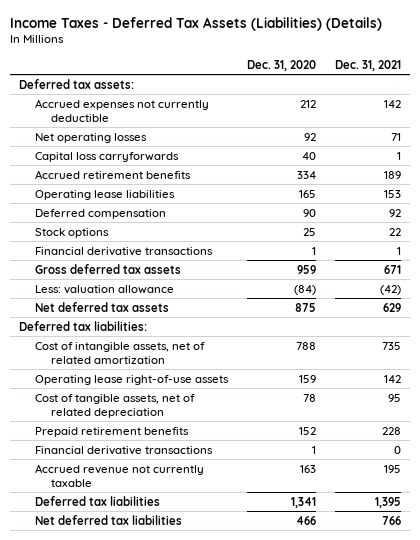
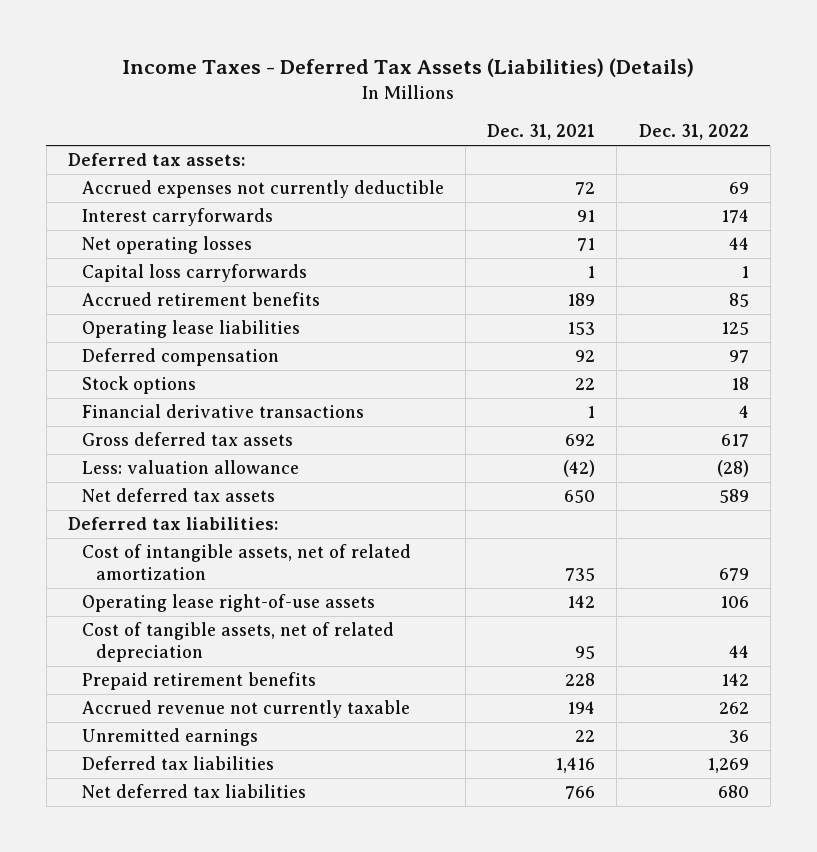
- | Dec. 31, 2020 | Dec. 31, 2021
+ | Dec. 31, 2021 | Dec. 31, 2022
- Accrued expenses not currently deductible | 212 | 142
+ Accrued expenses not currently deductible | 72 | 69
+ Interest carryforwards | 91 | 174
- Gross deferred tax assets | 959 | 671
+ Gross deferred tax assets | 692 | 617
- Net deferred tax assets | 875 | 629
+ Net deferred tax assets | 650 | 589
- Financial derivative transactions | 1 | 0
- Accrued revenue not currently taxable | 163 | 195
- Deferred tax liabilities | 1,341 | 1,395
+ Accrued revenue not currently taxable | 194 | 262
+ Unremitted earnings | 22 | 36
+ Deferred tax liabilities | 1,416 | 1,269

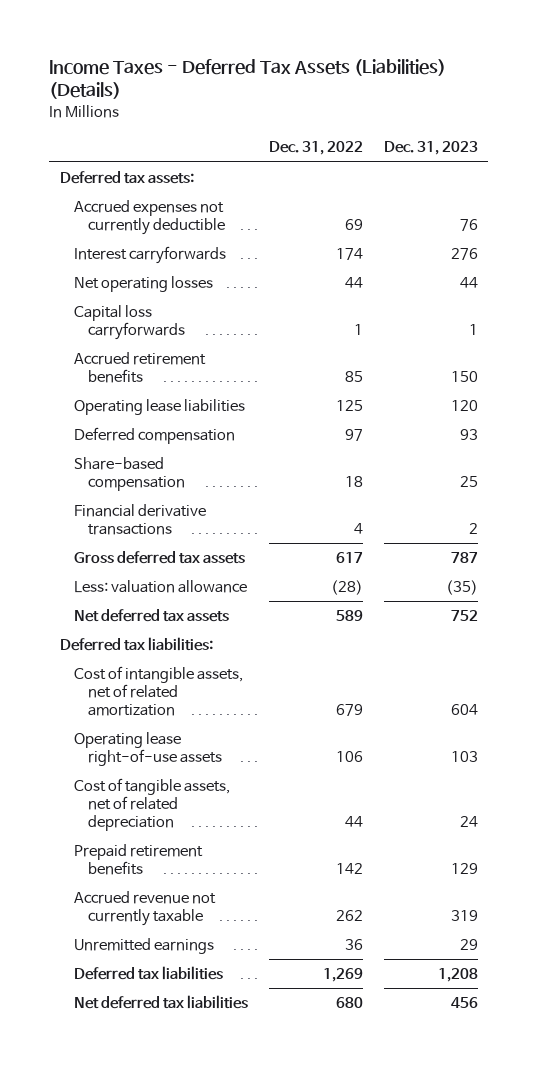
- | Dec. 31, 2021 | Dec. 31, 2022
+ | Dec. 31, 2022 | Dec. 31, 2023
- Stock options | 22 | 18
+ Share-based compensation | 18 | 25

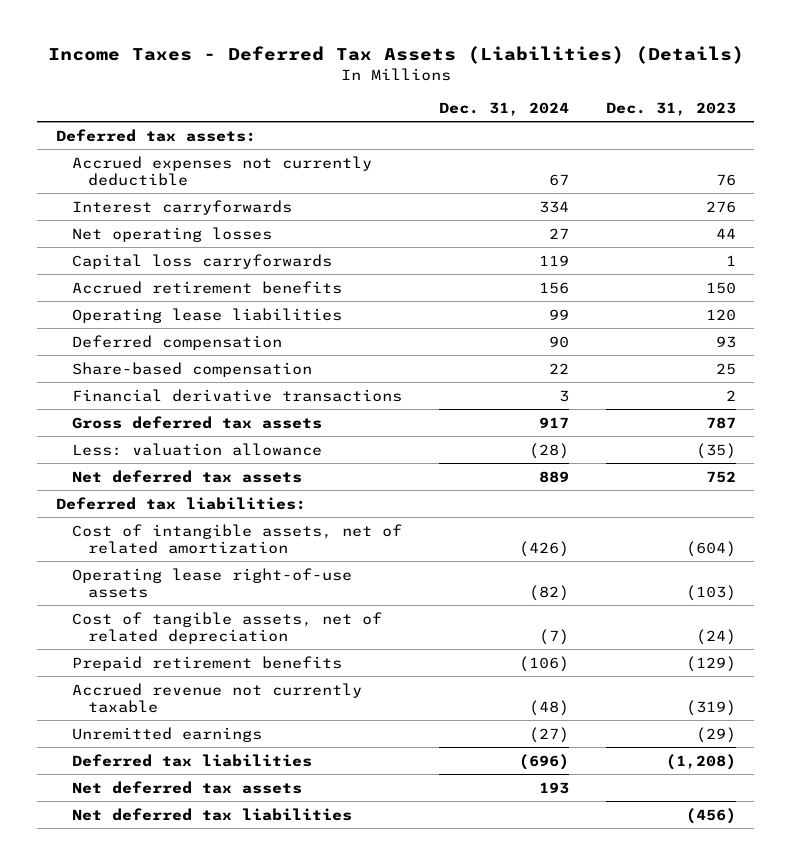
- | Dec. 31, 2022 | Dec. 31, 2023
+ | Dec. 31, 2024 | Dec. 31, 2023
- Cost of intangible assets, net of related amortization | 679 | 604
- Operating lease right-of-use assets | 106 | 103
- Cost of tangible assets, net of related depreciation | 44 | 24
- Prepaid retirement benefits | 142 | 129
- Accrued revenue not currently taxable | 262 | 319
- Unremitted earnings | 36 | 29
- Deferred tax liabilities | 1,269 | 1,208
- Net deferred tax liabilities | 680 | 456
+ Cost of intangible assets, net of related amortization | (426) | (604)
+ Operating lease right-of-use assets | (82) | (103)
+ Cost of tangible assets, net of related depreciation | (7) | (24)
+ Prepaid retirement benefits | (106) | (129)
+ Accrued revenue not currently taxable | (48) | (319)
+ Unremitted earnings | (27) | (29)
+ Deferred tax liabilities | (696) | (1,208)
+ Net deferred tax assets | 193 |
+ Net deferred tax liabilities | | (456)

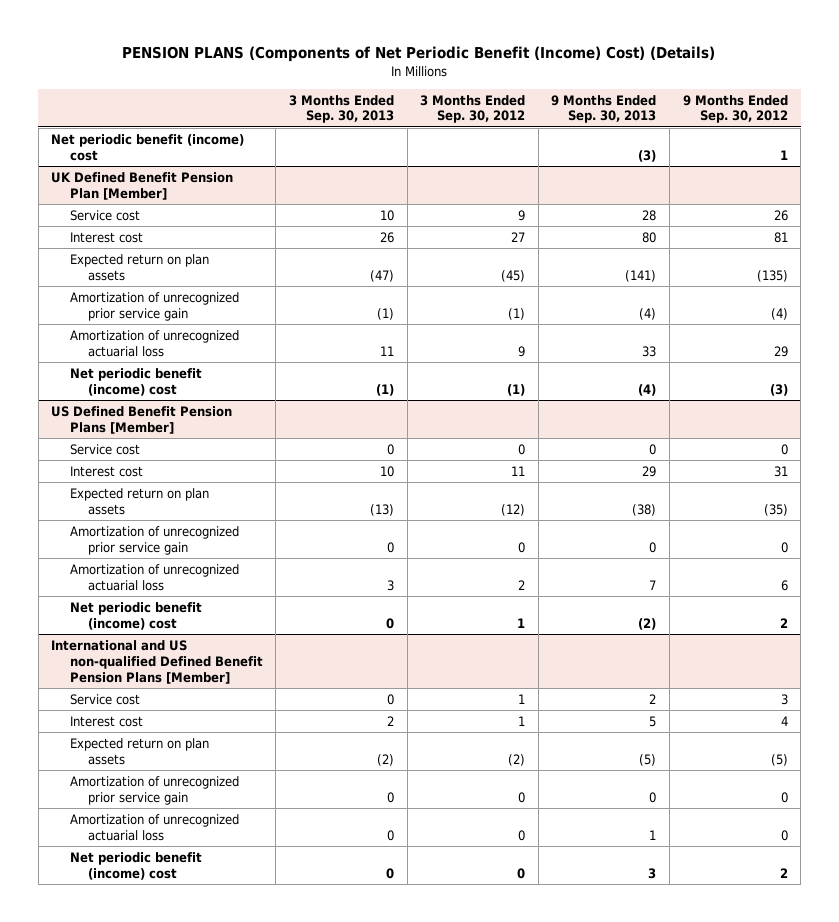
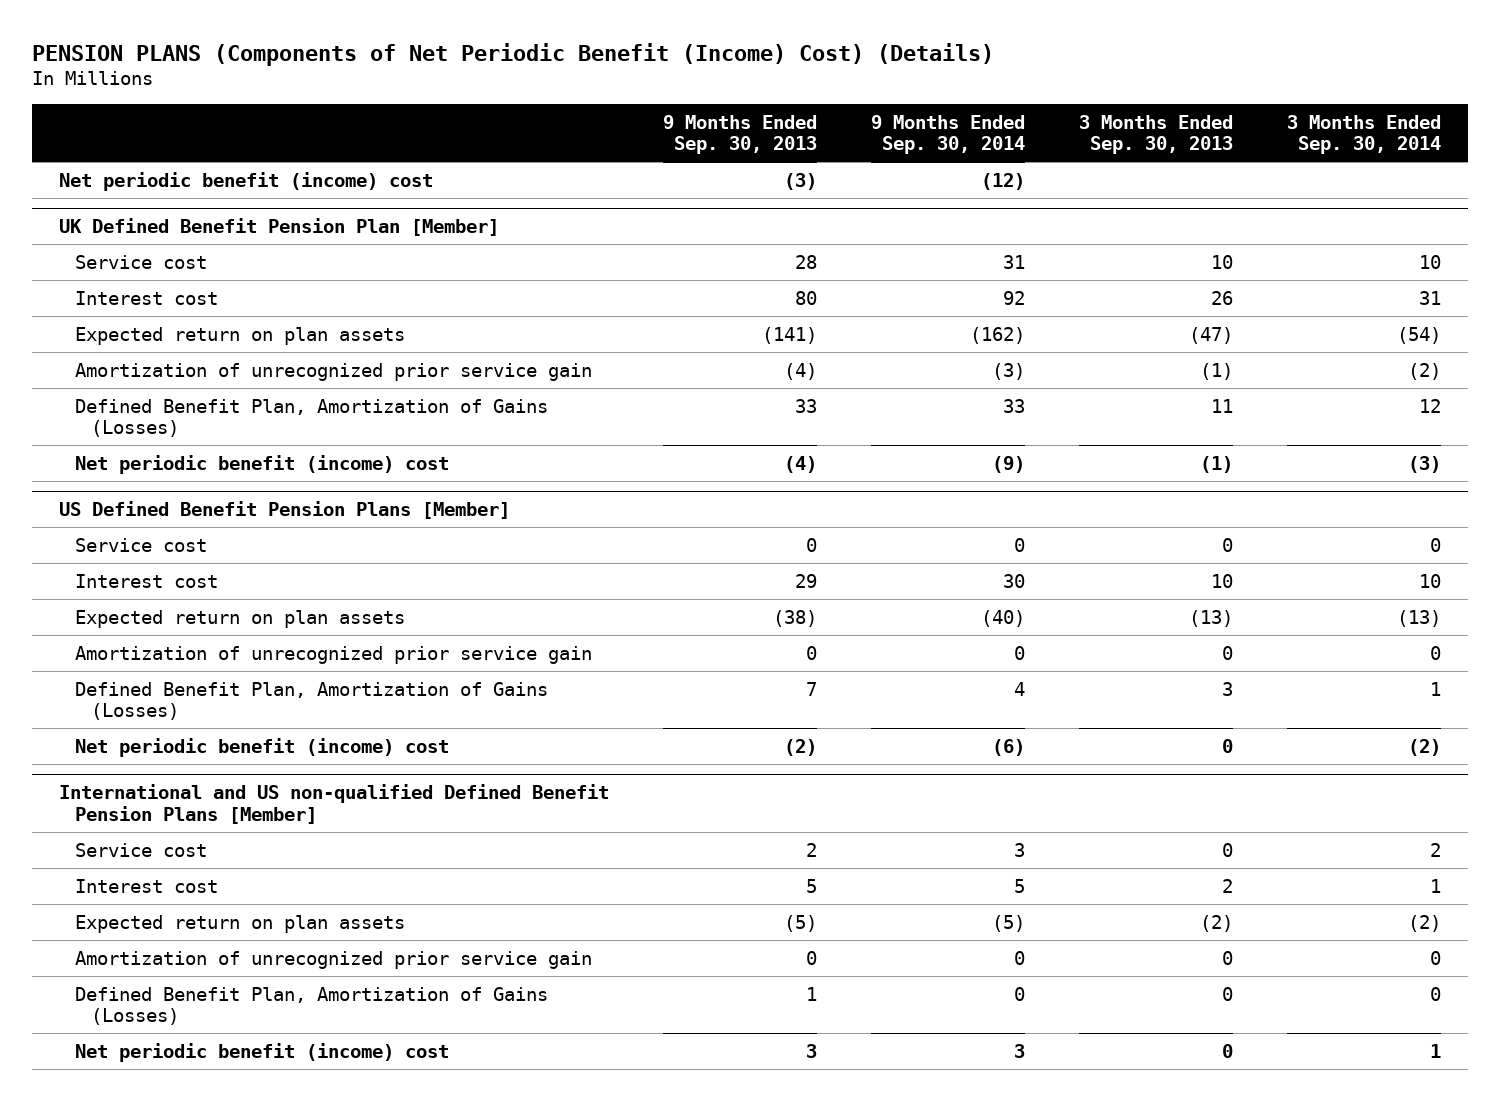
- | 3 Months Ended Sep. 30, 2013 | 3 Months Ended Sep. 30, 2012 | 9 Months Ended Sep. 30, 2013 | 9 Months Ended Sep. 30, 2012
+ | 9 Months Ended Sep. 30, 2013 | 9 Months Ended Sep. 30, 2014 | 3 Months Ended Sep. 30, 2013 | 3 Months Ended Sep. 30, 2014
@ UK Defined Benefit Pension Plan [Member]
- Amortization of unrecognized actuarial loss | 11 | 9 | 33 | 29
+ Defined Benefit Plan, Amortization of Gains (Losses) | 33 | 33 | 11 | 12
@ US Defined Benefit Pension Plans [Member]
- Amortization of unrecognized actuarial loss | 3 | 2 | 7 | 6
+ Defined Benefit Plan, Amortization of Gains (Losses) | 7 | 4 | 3 | 1
@ International and US non-qualified Defined Benefit Pension Plans [Member]
- Amortization of unrecognized actuarial loss | 0 | 0 | 1 | 0
+ Defined Benefit Plan, Amortization of Gains (Losses) | 1 | 0 | 0 | 0

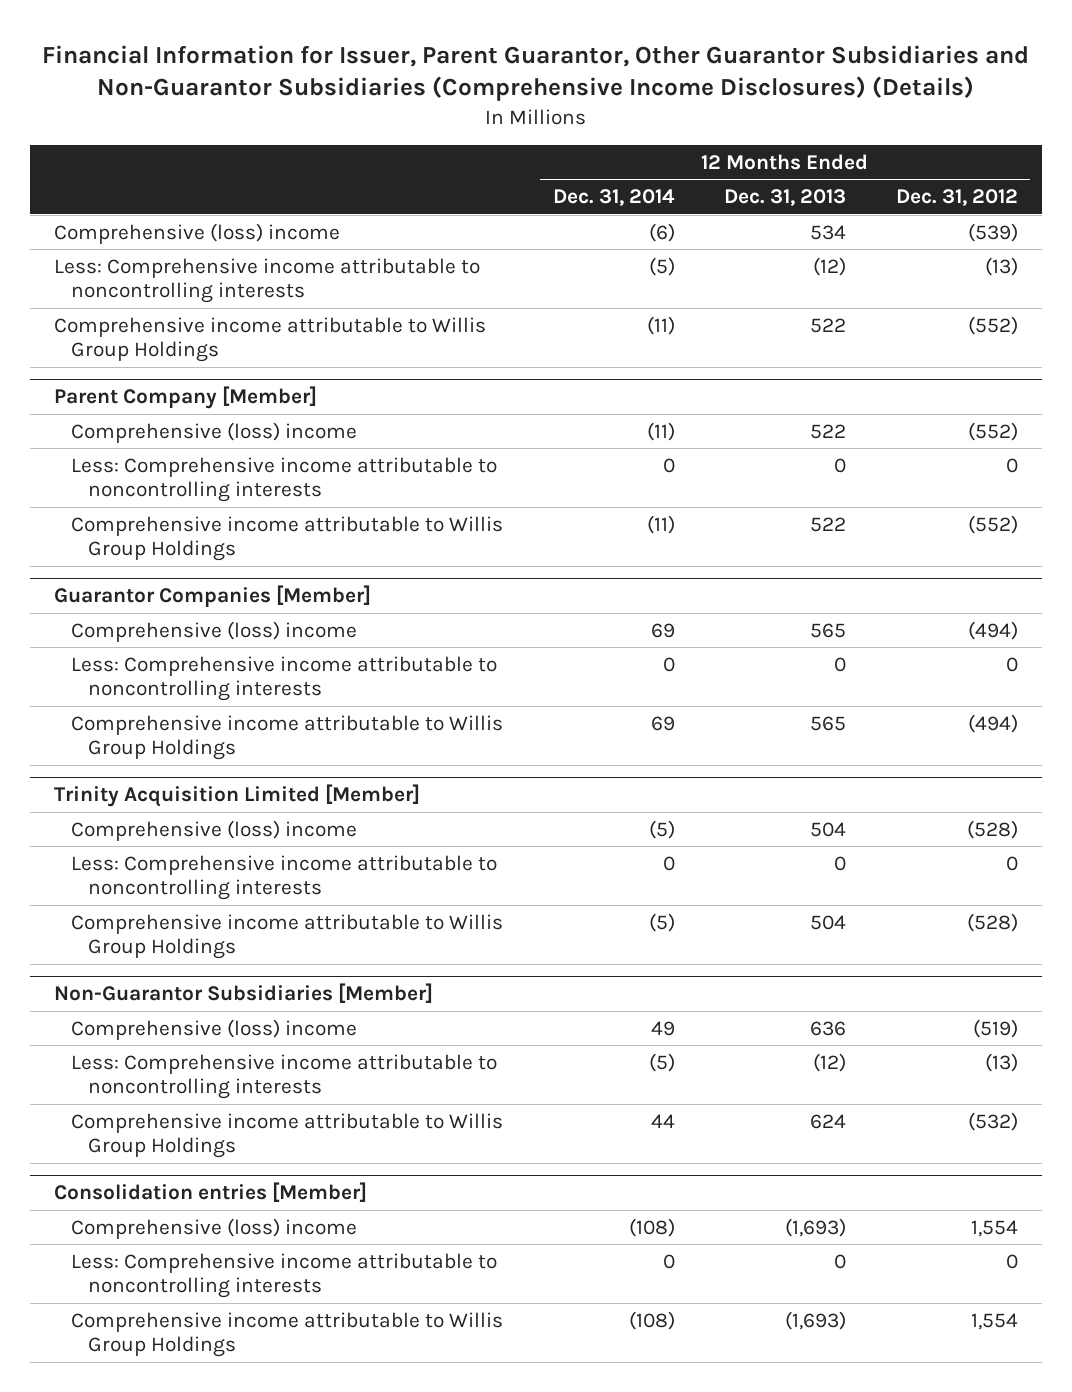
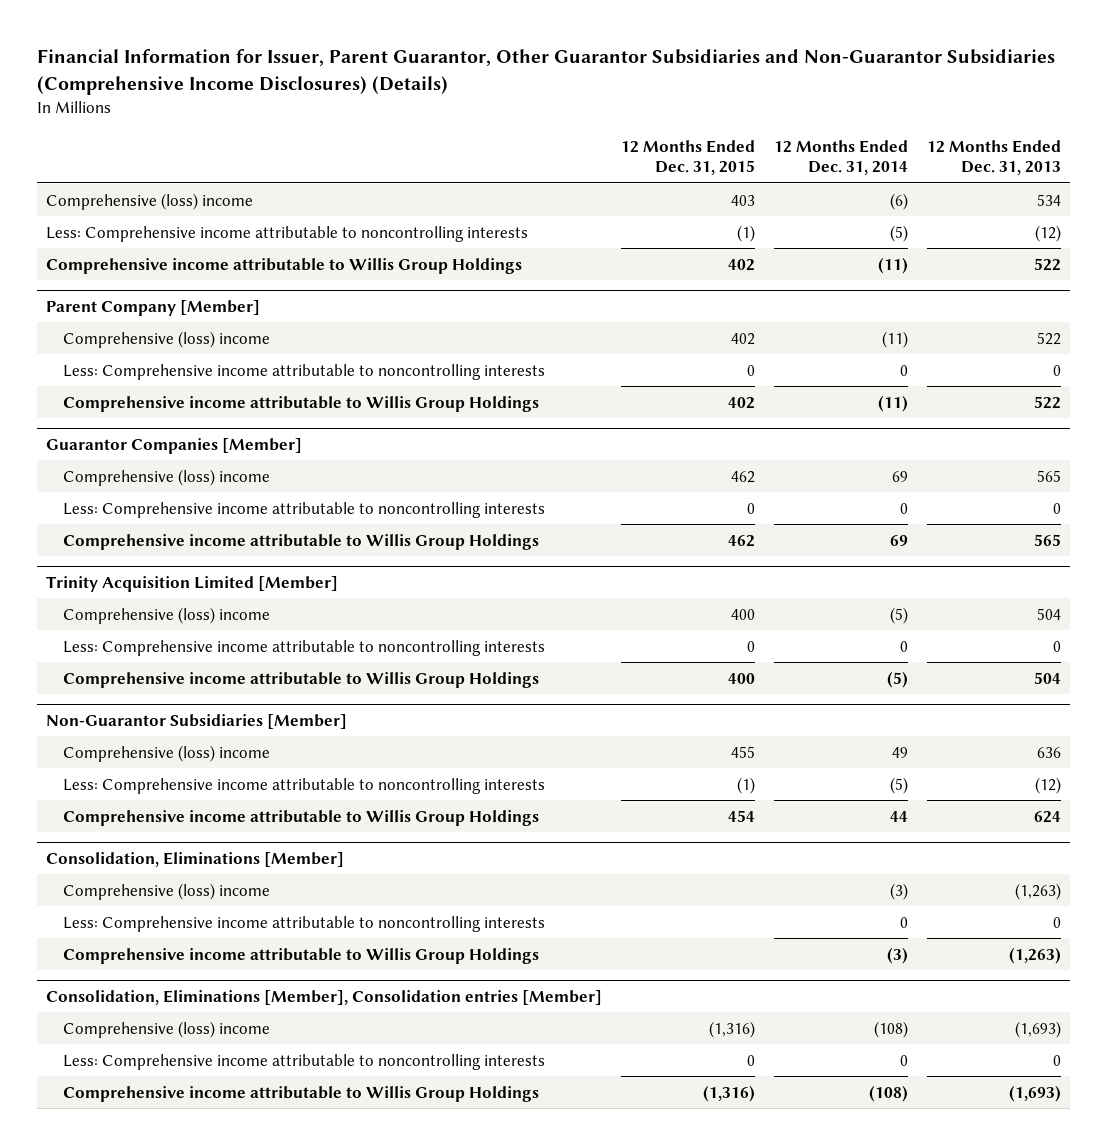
- | 12 Months Ended Dec. 31, 2014 | 12 Months Ended Dec. 31, 2013 | 12 Months Ended Dec. 31, 2012
+ | 12 Months Ended Dec. 31, 2015 | 12 Months Ended Dec. 31, 2014 | 12 Months Ended Dec. 31, 2013
- Consolidation entries [Member]
+ Consolidation, Eliminations [Member]
+ Comprehensive (loss) income | | (3) | (1,263)
+ Less: Comprehensive income attributable to noncontrolling interests | | 0 | 0
+ Comprehensive income attributable to Willis Group Holdings | | (3) | (1,263)
+ Consolidation, Eliminations [Member], Consolidation entries [Member]

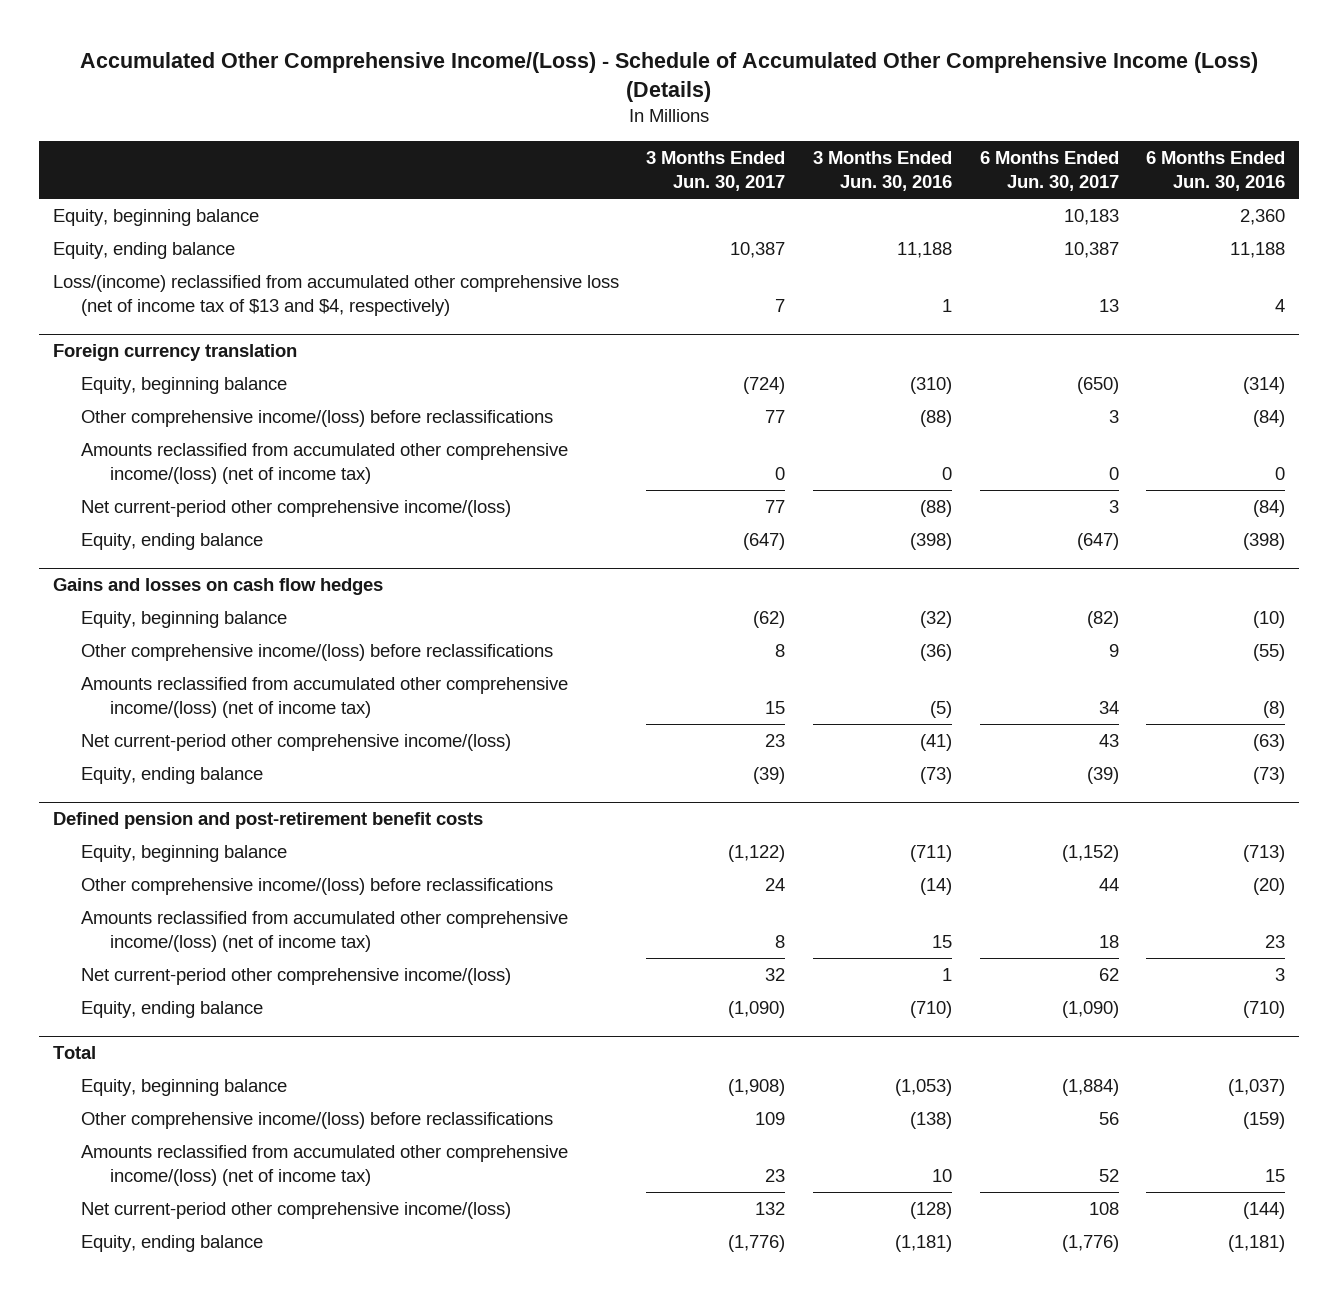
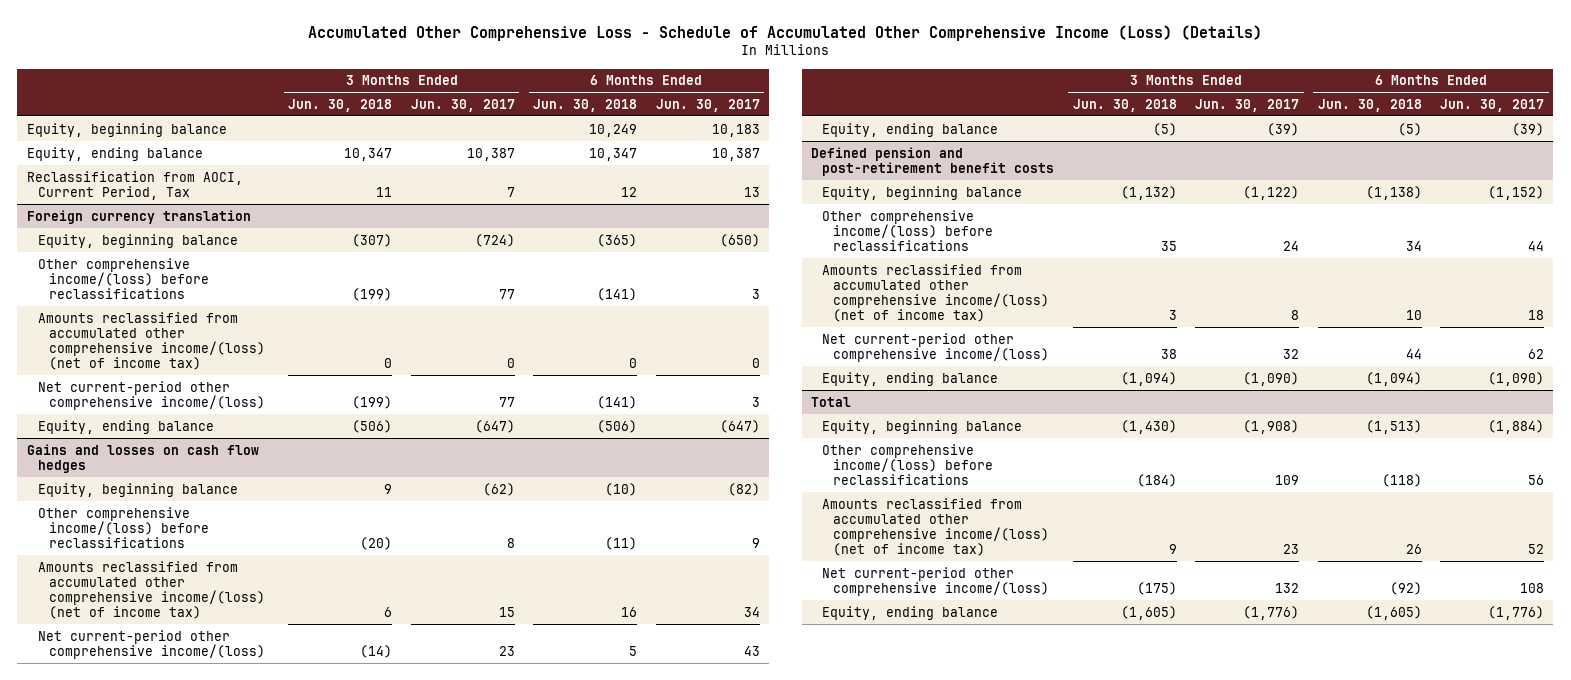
- Accumulated Other Comprehensive Income/(Loss) - Schedule of Accumulated Other Comprehensive Income (Loss) (Details)
+ Accumulated Other Comprehensive Loss - Schedule of Accumulated Other Comprehensive Income (Loss) (Details)
- | 3 Months Ended Jun. 30, 2017 | 3 Months Ended Jun. 30, 2016 | 6 Months Ended Jun. 30, 2017 | 6 Months Ended Jun. 30, 2016
+ | 3 Months Ended Jun. 30, 2018 | 3 Months Ended Jun. 30, 2017 | 6 Months Ended Jun. 30, 2018 | 6 Months Ended Jun. 30, 2017
- Loss/(income) reclassified from accumulated other comprehensive loss (net of income tax of $13 and $4, respectively) | 7 | 1 | 13 | 4
+ Reclassification from AOCI, Current Period, Tax | 11 | 7 | 12 | 13

